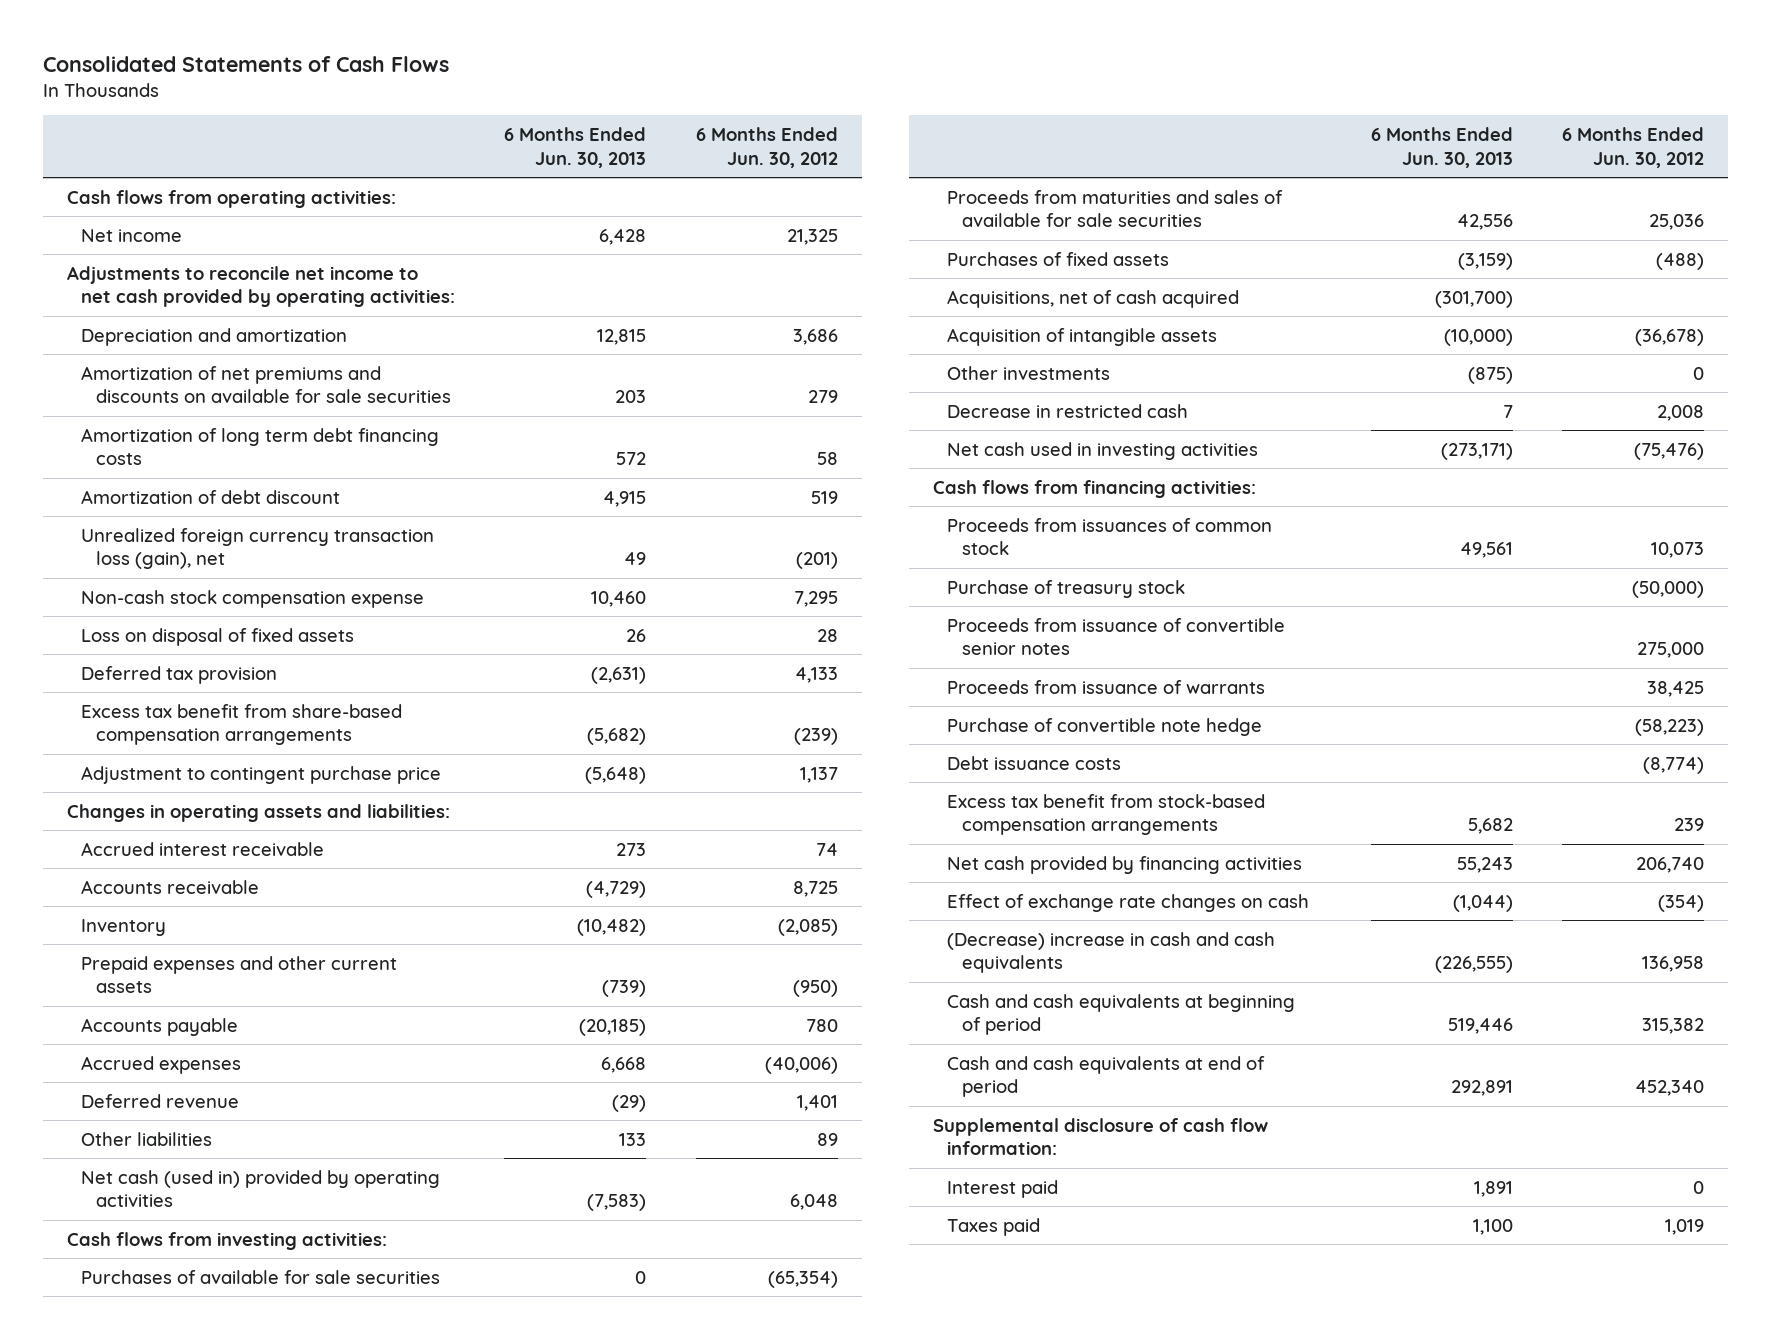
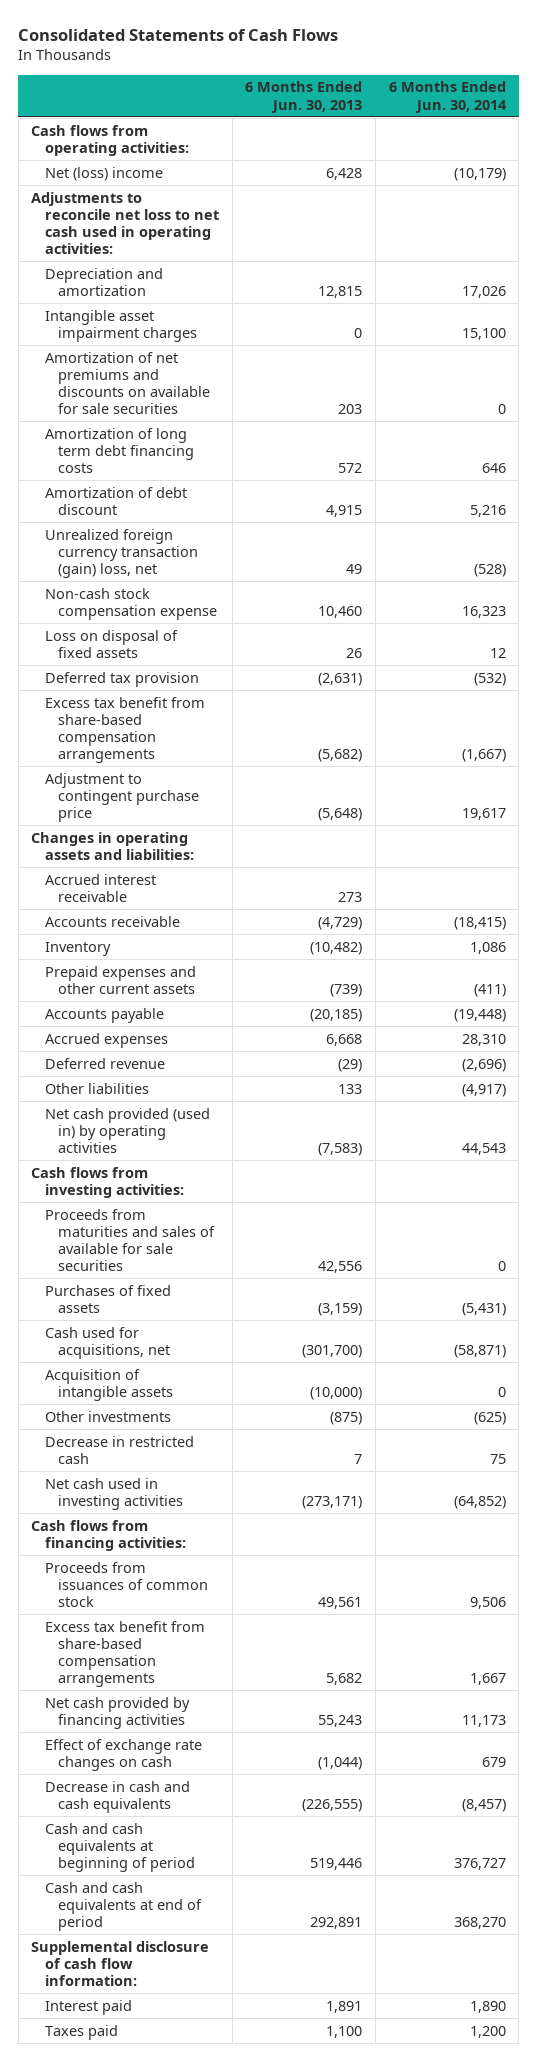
- | 6 Months Ended Jun. 30, 2013 | 6 Months Ended Jun. 30, 2012
+ | 6 Months Ended Jun. 30, 2013 | 6 Months Ended Jun. 30, 2014
- Net income | 6,428 | 21,325
- Adjustments to reconcile net income to net cash provided by operating activities:
+ Net (loss) income | 6,428 | (10,179)
+ Adjustments to reconcile net loss to net cash used in operating activities:
+ Intangible asset impairment charges | 0 | 15,100
- Unrealized foreign currency transaction loss (gain), net | 49 | (201)
+ Unrealized foreign currency transaction (gain) loss, net | 49 | (528)
- Net cash (used in) provided by operating activities | (7,583) | 6,048
+ Net cash provided (used in) by operating activities | (7,583) | 44,543
- Purchases of available for sale securities | 0 | (65,354)
- Acquisitions, net of cash acquired | (301,700) |
+ Cash used for acquisitions, net | (301,700) | (58,871)
- Purchase of treasury stock | | (50,000)
- Proceeds from issuance of convertible senior notes | | 275,000
- Proceeds from issuance of warrants | | 38,425
- Purchase of convertible note hedge | | (58,223)
- Debt issuance costs | | (8,774)
- Excess tax benefit from stock-based compensation arrangements | 5,682 | 239
+ Excess tax benefit from share-based compensation arrangements | 5,682 | 1,667
- (Decrease) increase in cash and cash equivalents | (226,555) | 136,958
+ Decrease in cash and cash equivalents | (226,555) | (8,457)

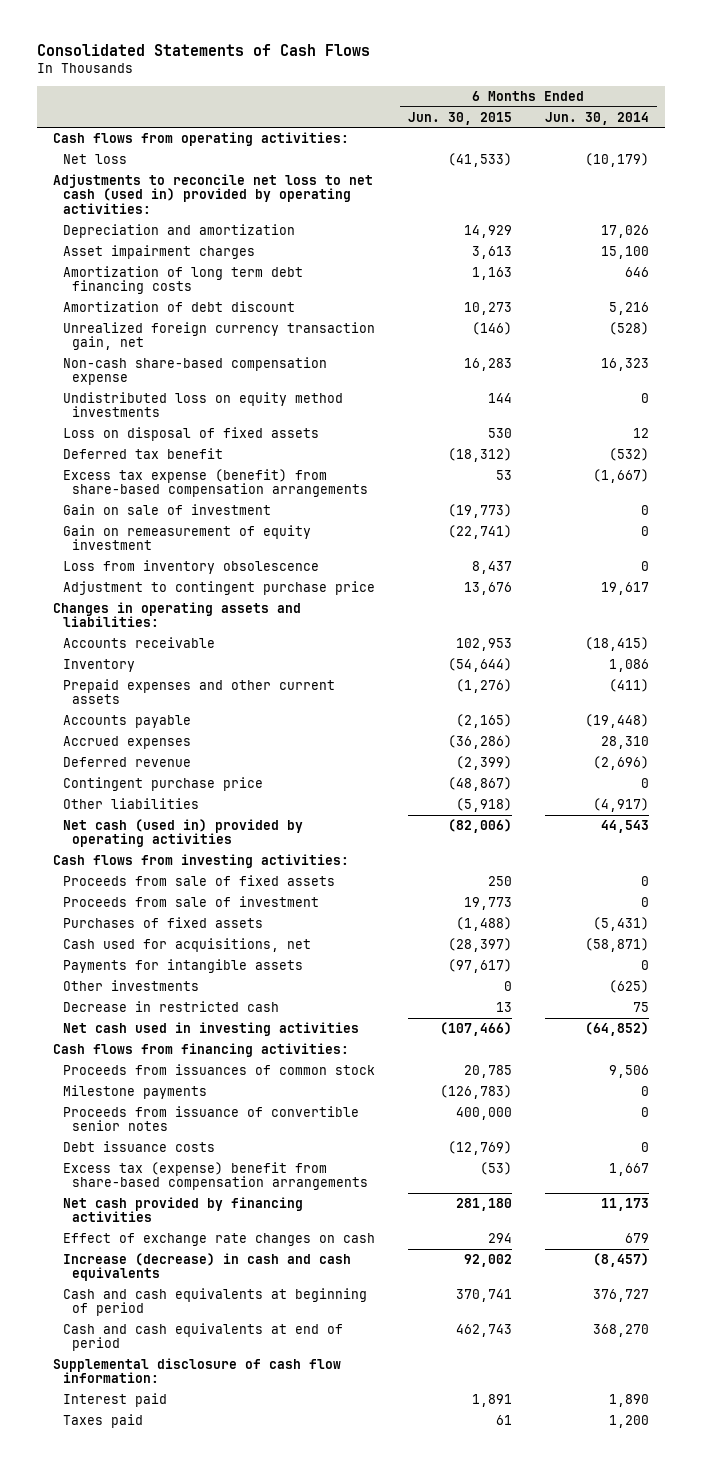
- | 6 Months Ended Jun. 30, 2013 | 6 Months Ended Jun. 30, 2014
+ | 6 Months Ended Jun. 30, 2015 | 6 Months Ended Jun. 30, 2014
- Net (loss) income | 6,428 | (10,179)
- Adjustments to reconcile net loss to net cash used in operating activities:
+ Net loss | (41,533) | (10,179)
+ Adjustments to reconcile net loss to net cash (used in) provided by operating activities:
- Intangible asset impairment charges | 0 | 15,100
- Amortization of net premiums and discounts on available for sale securities | 203 | 0
+ Asset impairment charges | 3,613 | 15,100
- Unrealized foreign currency transaction (gain) loss, net | 49 | (528)
- Non-cash stock compensation expense | 10,460 | 16,323
+ Unrealized foreign currency transaction gain, net | (146) | (528)
+ Non-cash share-based compensation expense | 16,283 | 16,323
+ Undistributed loss on equity method investments | 144 | 0
- Deferred tax provision | (2,631) | (532)
- Excess tax benefit from share-based compensation arrangements | (5,682) | (1,667)
+ Deferred tax benefit | (18,312) | (532)
+ Excess tax expense (benefit) from share-based compensation arrangements | 53 | (1,667)
+ Gain on sale of investment | (19,773) | 0
+ Gain on remeasurement of equity investment | (22,741) | 0
+ Loss from inventory obsolescence | 8,437 | 0
- Accrued interest receivable | 273 |
+ Contingent purchase price | (48,867) | 0
- Net cash provided (used in) by operating activities | (7,583) | 44,543
+ Net cash (used in) provided by operating activities | (82,006) | 44,543
- Proceeds from maturities and sales of available for sale securities | 42,556 | 0
+ Proceeds from sale of fixed assets | 250 | 0
+ Proceeds from sale of investment | 19,773 | 0
- Acquisition of intangible assets | (10,000) | 0
+ Payments for intangible assets | (97,617) | 0
- Excess tax benefit from share-based compensation arrangements | 5,682 | 1,667
+ Milestone payments | (126,783) | 0
+ Proceeds from issuance of convertible senior notes | 400,000 | 0
+ Debt issuance costs | (12,769) | 0
+ Excess tax (expense) benefit from share-based compensation arrangements | (53) | 1,667
- Decrease in cash and cash equivalents | (226,555) | (8,457)
+ Increase (decrease) in cash and cash equivalents | 92,002 | (8,457)

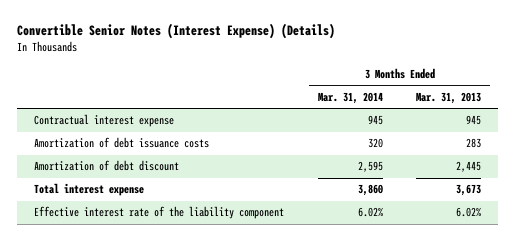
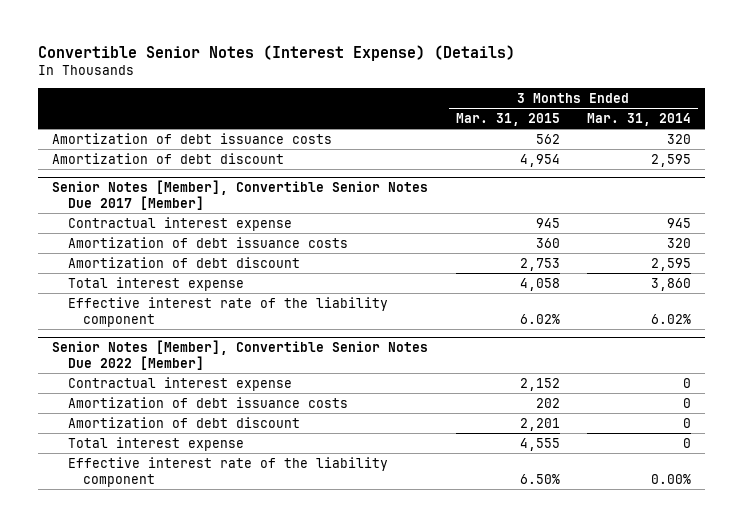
- | 3 Months Ended Mar. 31, 2014 | 3 Months Ended Mar. 31, 2013
+ | 3 Months Ended Mar. 31, 2015 | 3 Months Ended Mar. 31, 2014
+ Amortization of debt issuance costs | 562 | 320
+ Amortization of debt discount | 4,954 | 2,595
+ Senior Notes [Member], Convertible Senior Notes Due 2017 [Member]
+ Senior Notes [Member], Convertible Senior Notes Due 2022 [Member]
+ Contractual interest expense | 2,152 | 0
+ Amortization of debt issuance costs | 202 | 0
+ Amortization of debt discount | 2,201 | 0
+ Total interest expense | 4,555 | 0
+ Effective interest rate of the liability component | 6.50% | 0.00%

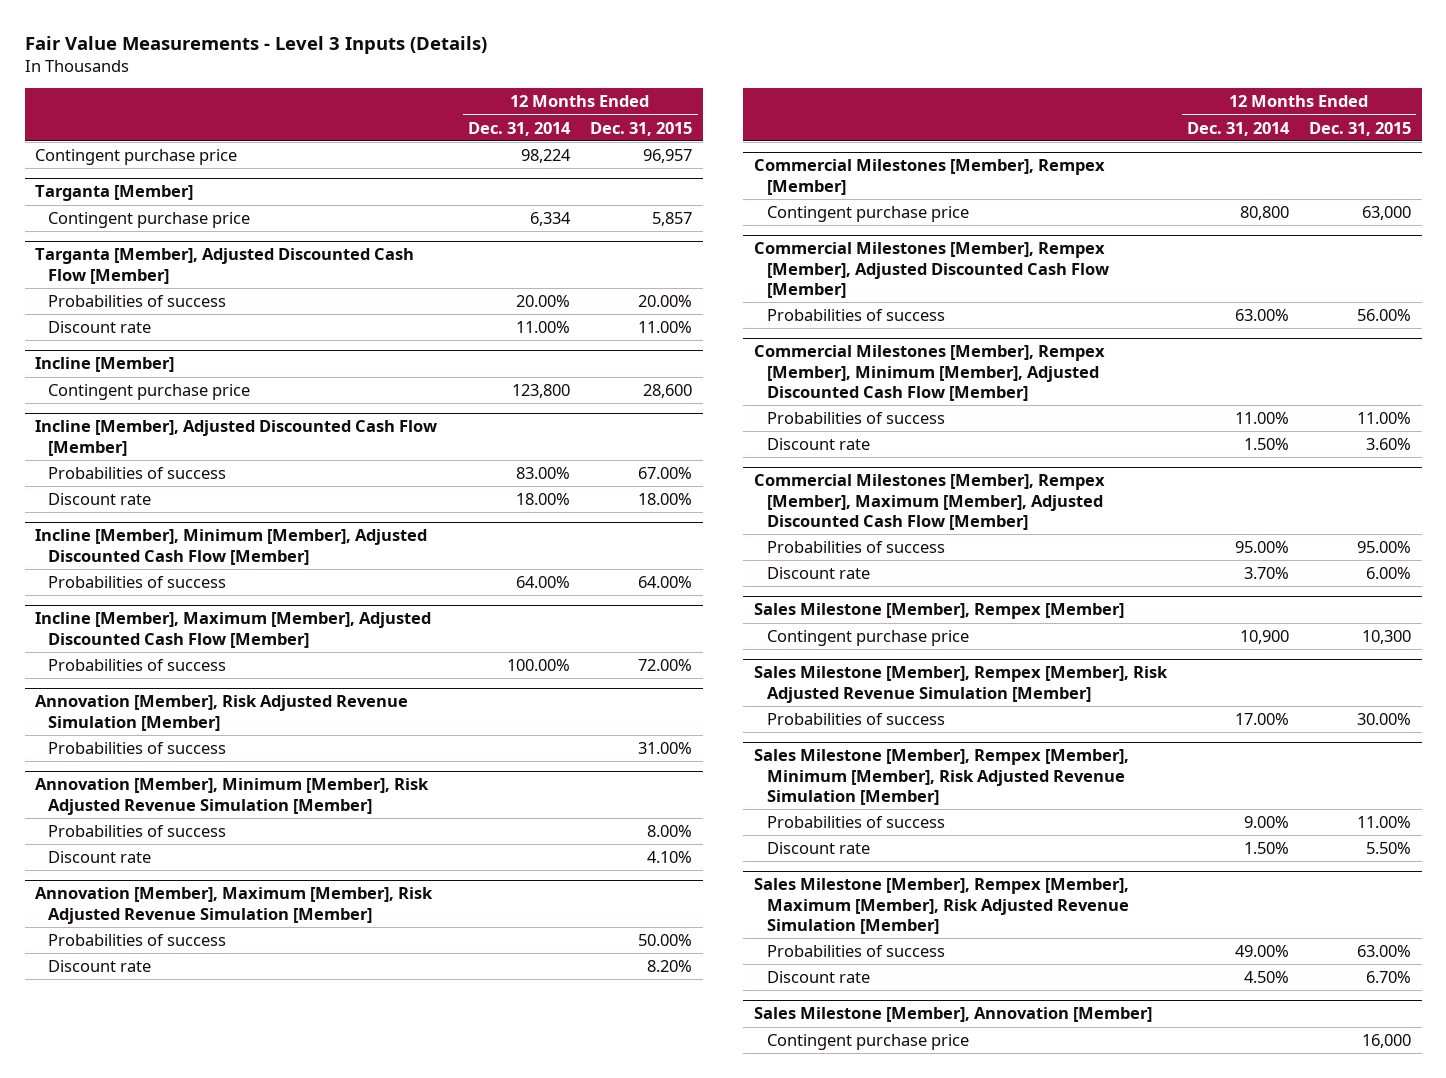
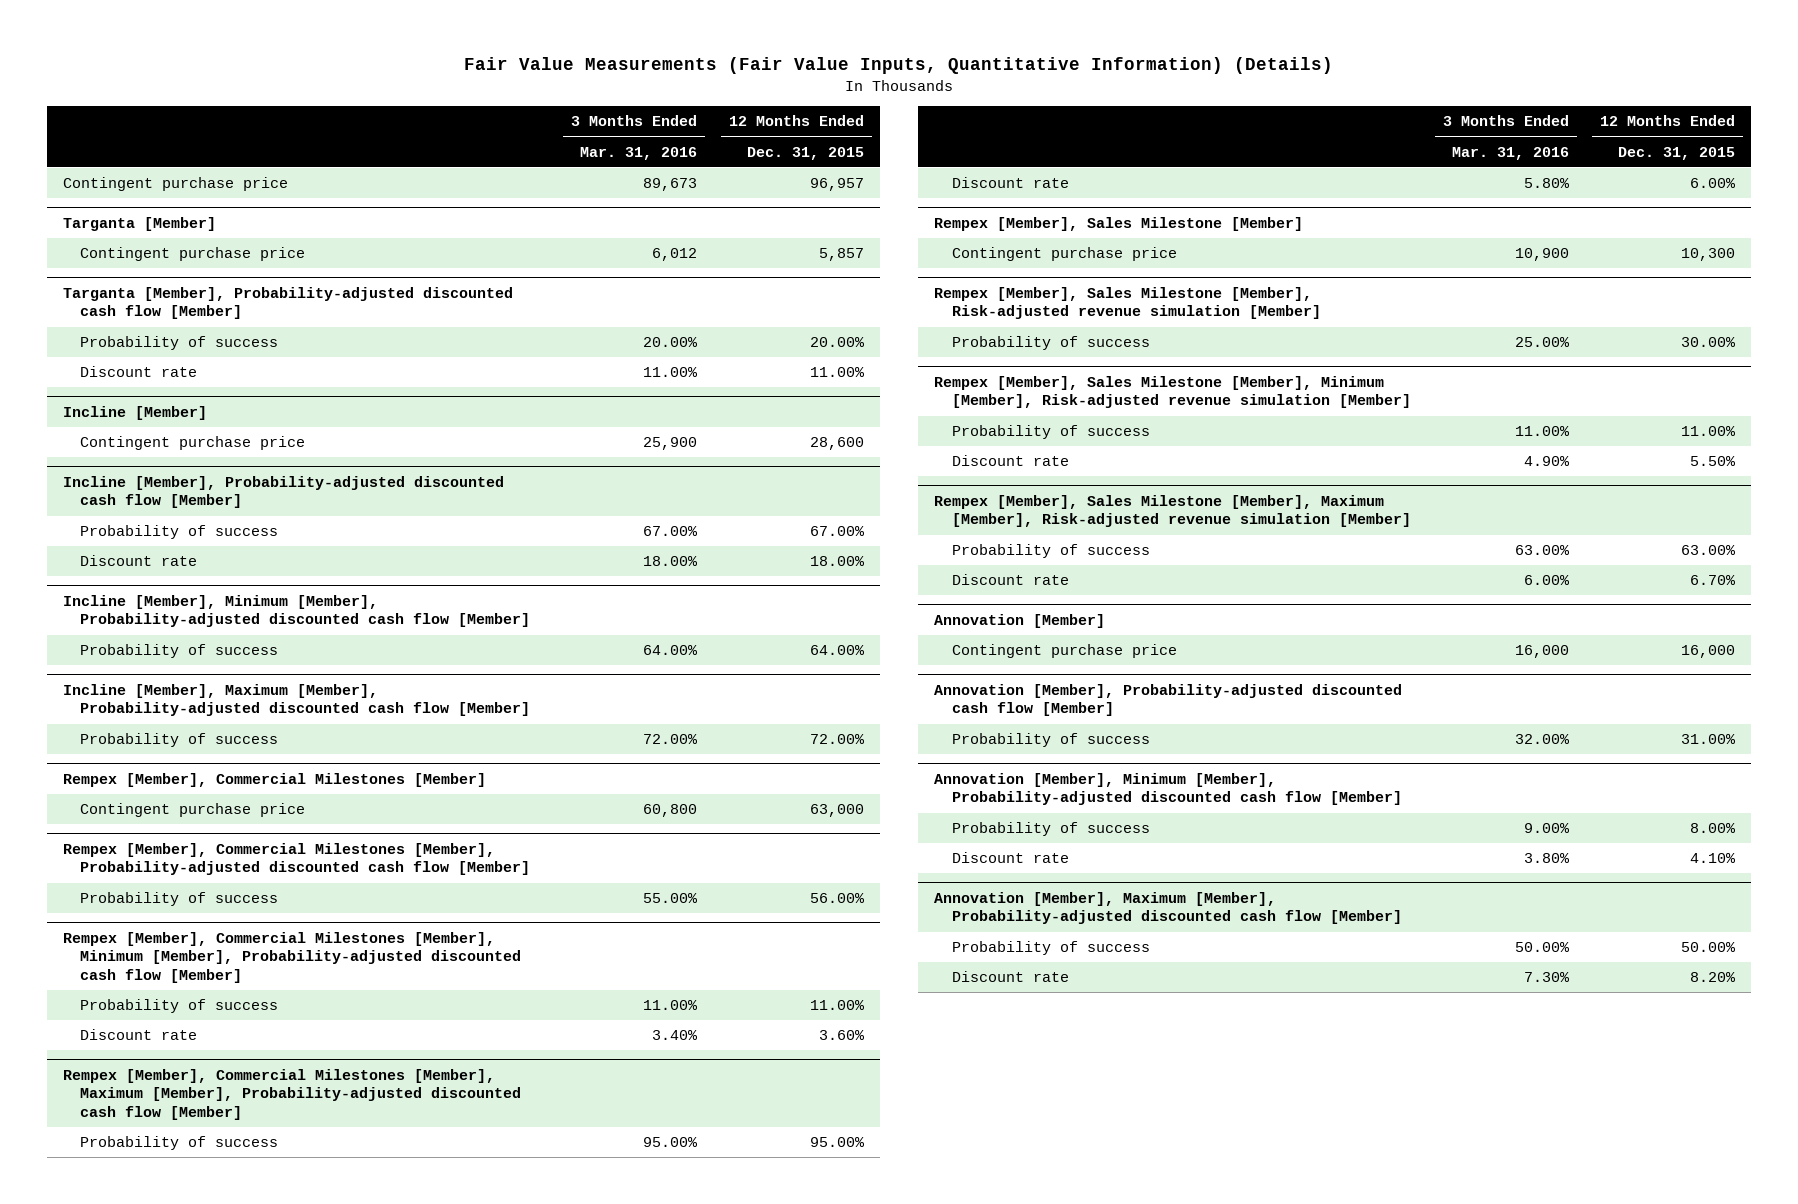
- Fair Value Measurements - Level 3 Inputs (Details)
+ Fair Value Measurements (Fair Value Inputs, Quantitative Information) (Details)
- | 12 Months Ended Dec. 31, 2014 | 12 Months Ended Dec. 31, 2015
+ | 3 Months Ended Mar. 31, 2016 | 12 Months Ended Dec. 31, 2015
- Targanta [Member], Adjusted Discounted Cash Flow [Member]
- Probabilities of success | 20.00% | 20.00%
+ Targanta [Member], Probability-adjusted discounted cash flow [Member]
+ Probability of success | 20.00% | 20.00%
- Incline [Member], Adjusted Discounted Cash Flow [Member]
- Probabilities of success | 83.00% | 67.00%
+ Incline [Member], Probability-adjusted discounted cash flow [Member]
+ Probability of success | 67.00% | 67.00%
- Incline [Member], Minimum [Member], Adjusted Discounted Cash Flow [Member]
- Probabilities of success | 64.00% | 64.00%
- Incline [Member], Maximum [Member], Adjusted Discounted Cash Flow [Member]
- Probabilities of success | 100.00% | 72.00%
- Annovation [Member], Risk Adjusted Revenue Simulation [Member]
- Probabilities of success | | 31.00%
- Annovation [Member], Minimum [Member], Risk Adjusted Revenue Simulation [Member]
- Probabilities of success | | 8.00%
- Discount rate | | 4.10%
- Annovation [Member], Maximum [Member], Risk Adjusted Revenue Simulation [Member]
- Probabilities of success | | 50.00%
- Discount rate | | 8.20%
- Commercial Milestones [Member], Rempex [Member]
+ Incline [Member], Minimum [Member], Probability-adjusted discounted cash flow [Member]
+ Probability of success | 64.00% | 64.00%
+ Incline [Member], Maximum [Member], Probability-adjusted discounted cash flow [Member]
+ Probability of success | 72.00% | 72.00%
+ Rempex [Member], Commercial Milestones [Member]
- Commercial Milestones [Member], Rempex [Member], Adjusted Discounted Cash Flow [Member]
- Probabilities of success | 63.00% | 56.00%
- Commercial Milestones [Member], Rempex [Member], Minimum [Member], Adjusted Discounted Cash Flow [Member]
- Probabilities of success | 11.00% | 11.00%
+ Rempex [Member], Commercial Milestones [Member], Probability-adjusted discounted cash flow [Member]
+ Probability of success | 55.00% | 56.00%
+ Rempex [Member], Commercial Milestones [Member], Minimum [Member], Probability-adjusted discounted cash flow [Member]
+ Probability of success | 11.00% | 11.00%
- Commercial Milestones [Member], Rempex [Member], Maximum [Member], Adjusted Discounted Cash Flow [Member]
- Probabilities of success | 95.00% | 95.00%
+ Rempex [Member], Commercial Milestones [Member], Maximum [Member], Probability-adjusted discounted cash flow [Member]
+ Probability of success | 95.00% | 95.00%
- Sales Milestone [Member], Rempex [Member]
+ Rempex [Member], Sales Milestone [Member]
- Sales Milestone [Member], Rempex [Member], Risk Adjusted Revenue Simulation [Member]
- Probabilities of success | 17.00% | 30.00%
- Sales Milestone [Member], Rempex [Member], Minimum [Member], Risk Adjusted Revenue Simulation [Member]
- Probabilities of success | 9.00% | 11.00%
+ Rempex [Member], Sales Milestone [Member], Risk-adjusted revenue simulation [Member]
+ Probability of success | 25.00% | 30.00%
+ Rempex [Member], Sales Milestone [Member], Minimum [Member], Risk-adjusted revenue simulation [Member]
+ Probability of success | 11.00% | 11.00%
- Sales Milestone [Member], Rempex [Member], Maximum [Member], Risk Adjusted Revenue Simulation [Member]
- Probabilities of success | 49.00% | 63.00%
+ Rempex [Member], Sales Milestone [Member], Maximum [Member], Risk-adjusted revenue simulation [Member]
+ Probability of success | 63.00% | 63.00%
- Sales Milestone [Member], Annovation [Member]
+ Annovation [Member]
+ Annovation [Member], Probability-adjusted discounted cash flow [Member]
+ Probability of success | 32.00% | 31.00%
+ Annovation [Member], Minimum [Member], Probability-adjusted discounted cash flow [Member]
+ Probability of success | 9.00% | 8.00%
+ Discount rate | 3.80% | 4.10%
+ Annovation [Member], Maximum [Member], Probability-adjusted discounted cash flow [Member]
+ Probability of success | 50.00% | 50.00%
+ Discount rate | 7.30% | 8.20%

